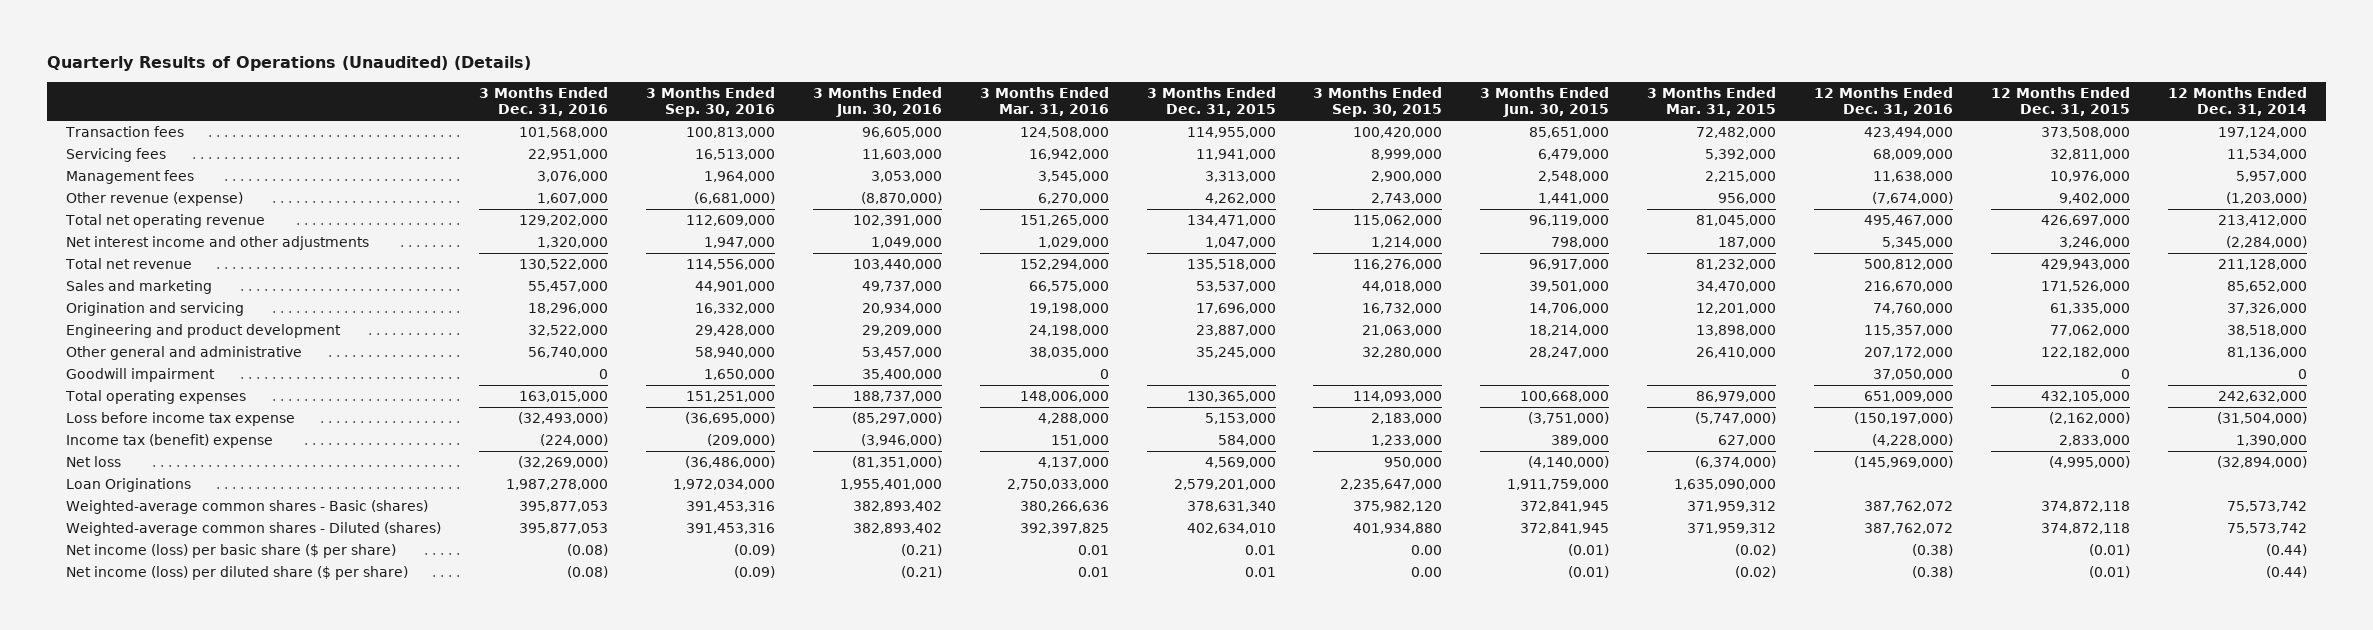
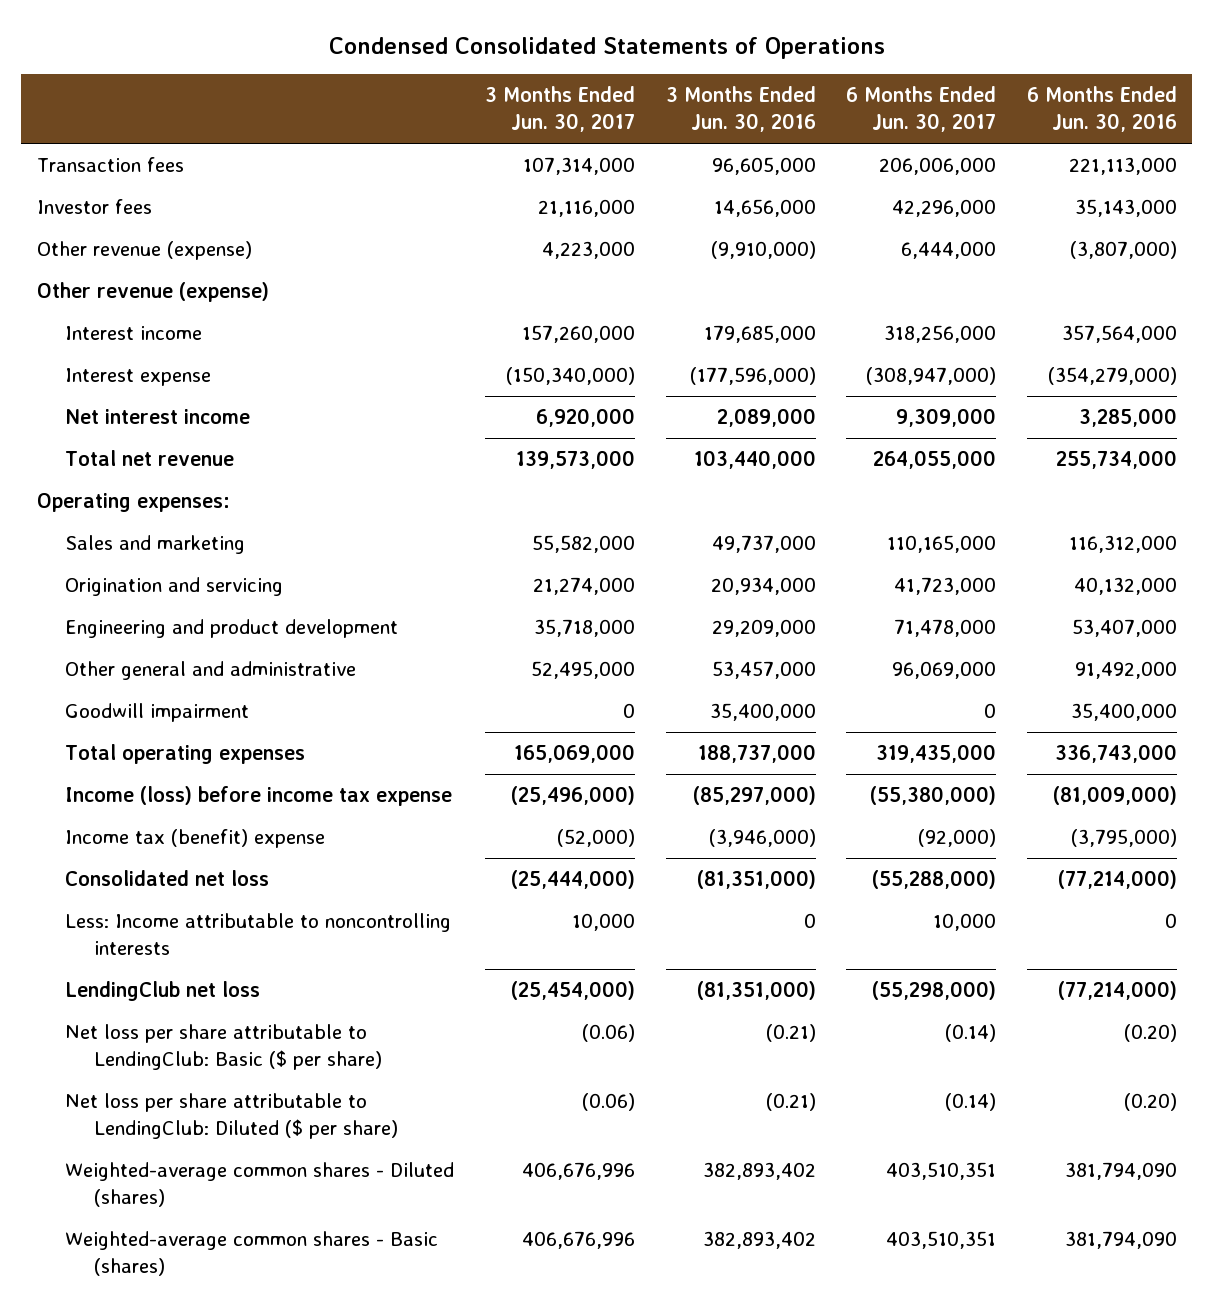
- Quarterly Results of Operations (Unaudited) (Details)
+ Condensed Consolidated Statements of Operations
- | 3 Months Ended Dec. 31, 2016 | 3 Months Ended Sep. 30, 2016 | 3 Months Ended Jun. 30, 2016 | 3 Months Ended Mar. 31, 2016 | 3 Months Ended Dec. 31, 2015 | 3 Months Ended Sep. 30, 2015 | 3 Months Ended Jun. 30, 2015 | 3 Months Ended Mar. 31, 2015 | 12 Months Ended Dec. 31, 2016 | 12 Months Ended Dec. 31, 2015 | 12 Months Ended Dec. 31, 2014
+ | 3 Months Ended Jun. 30, 2017 | 3 Months Ended Jun. 30, 2016 | 6 Months Ended Jun. 30, 2017 | 6 Months Ended Jun. 30, 2016
- Servicing fees | 22,951,000 | 16,513,000 | 11,603,000 | 16,942,000 | 11,941,000 | 8,999,000 | 6,479,000 | 5,392,000 | 68,009,000 | 32,811,000 | 11,534,000
- Management fees | 3,076,000 | 1,964,000 | 3,053,000 | 3,545,000 | 3,313,000 | 2,900,000 | 2,548,000 | 2,215,000 | 11,638,000 | 10,976,000 | 5,957,000
- Other revenue (expense) | 1,607,000 | (6,681,000) | (8,870,000) | 6,270,000 | 4,262,000 | 2,743,000 | 1,441,000 | 956,000 | (7,674,000) | 9,402,000 | (1,203,000)
- Total net operating revenue | 129,202,000 | 112,609,000 | 102,391,000 | 151,265,000 | 134,471,000 | 115,062,000 | 96,119,000 | 81,045,000 | 495,467,000 | 426,697,000 | 213,412,000
- Net interest income and other adjustments | 1,320,000 | 1,947,000 | 1,049,000 | 1,029,000 | 1,047,000 | 1,214,000 | 798,000 | 187,000 | 5,345,000 | 3,246,000 | (2,284,000)
+ Investor fees | 21,116,000 | 14,656,000 | 42,296,000 | 35,143,000
+ Other revenue (expense) | 4,223,000 | (9,910,000) | 6,444,000 | (3,807,000)
+ Other revenue (expense)
+ Interest income | 157,260,000 | 179,685,000 | 318,256,000 | 357,564,000
+ Interest expense | (150,340,000) | (177,596,000) | (308,947,000) | (354,279,000)
+ Net interest income | 6,920,000 | 2,089,000 | 9,309,000 | 3,285,000
+ Operating expenses:
- Loss before income tax expense | (32,493,000) | (36,695,000) | (85,297,000) | 4,288,000 | 5,153,000 | 2,183,000 | (3,751,000) | (5,747,000) | (150,197,000) | (2,162,000) | (31,504,000)
+ Income (loss) before income tax expense | (25,496,000) | (85,297,000) | (55,380,000) | (81,009,000)
- Net loss | (32,269,000) | (36,486,000) | (81,351,000) | 4,137,000 | 4,569,000 | 950,000 | (4,140,000) | (6,374,000) | (145,969,000) | (4,995,000) | (32,894,000)
- Loan Originations | 1,987,278,000 | 1,972,034,000 | 1,955,401,000 | 2,750,033,000 | 2,579,201,000 | 2,235,647,000 | 1,911,759,000 | 1,635,090,000 | | |
+ Consolidated net loss | (25,444,000) | (81,351,000) | (55,288,000) | (77,214,000)
+ Less: Income attributable to noncontrolling interests | 10,000 | 0 | 10,000 | 0
+ LendingClub net loss | (25,454,000) | (81,351,000) | (55,298,000) | (77,214,000)
+ Net loss per share attributable to LendingClub: Basic ($ per share) | (0.06) | (0.21) | (0.14) | (0.20)
+ Net loss per share attributable to LendingClub: Diluted ($ per share) | (0.06) | (0.21) | (0.14) | (0.20)
- Net income (loss) per basic share ($ per share) | (0.08) | (0.09) | (0.21) | 0.01 | 0.01 | 0.00 | (0.01) | (0.02) | (0.38) | (0.01) | (0.44)
- Net income (loss) per diluted share ($ per share) | (0.08) | (0.09) | (0.21) | 0.01 | 0.01 | 0.00 | (0.01) | (0.02) | (0.38) | (0.01) | (0.44)
moved down: Weighted-average common shares - Basic (shares) | 406,676,996 | 382,893,402 | 403,510,351 | 381,794,090

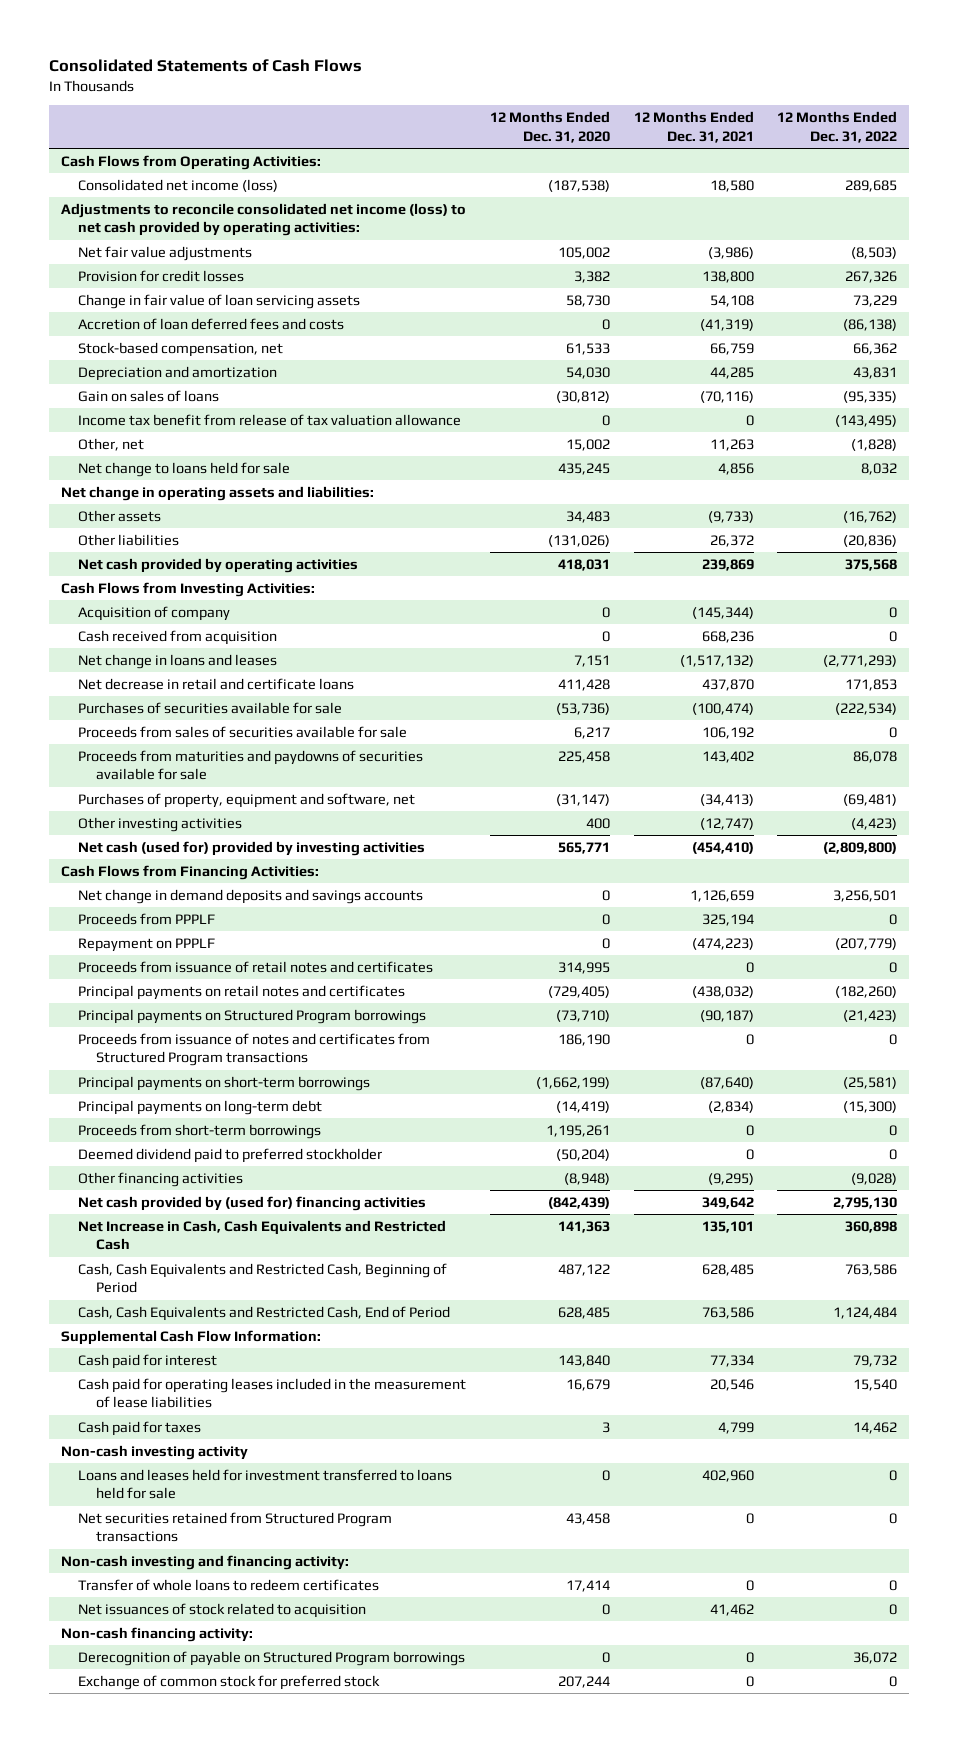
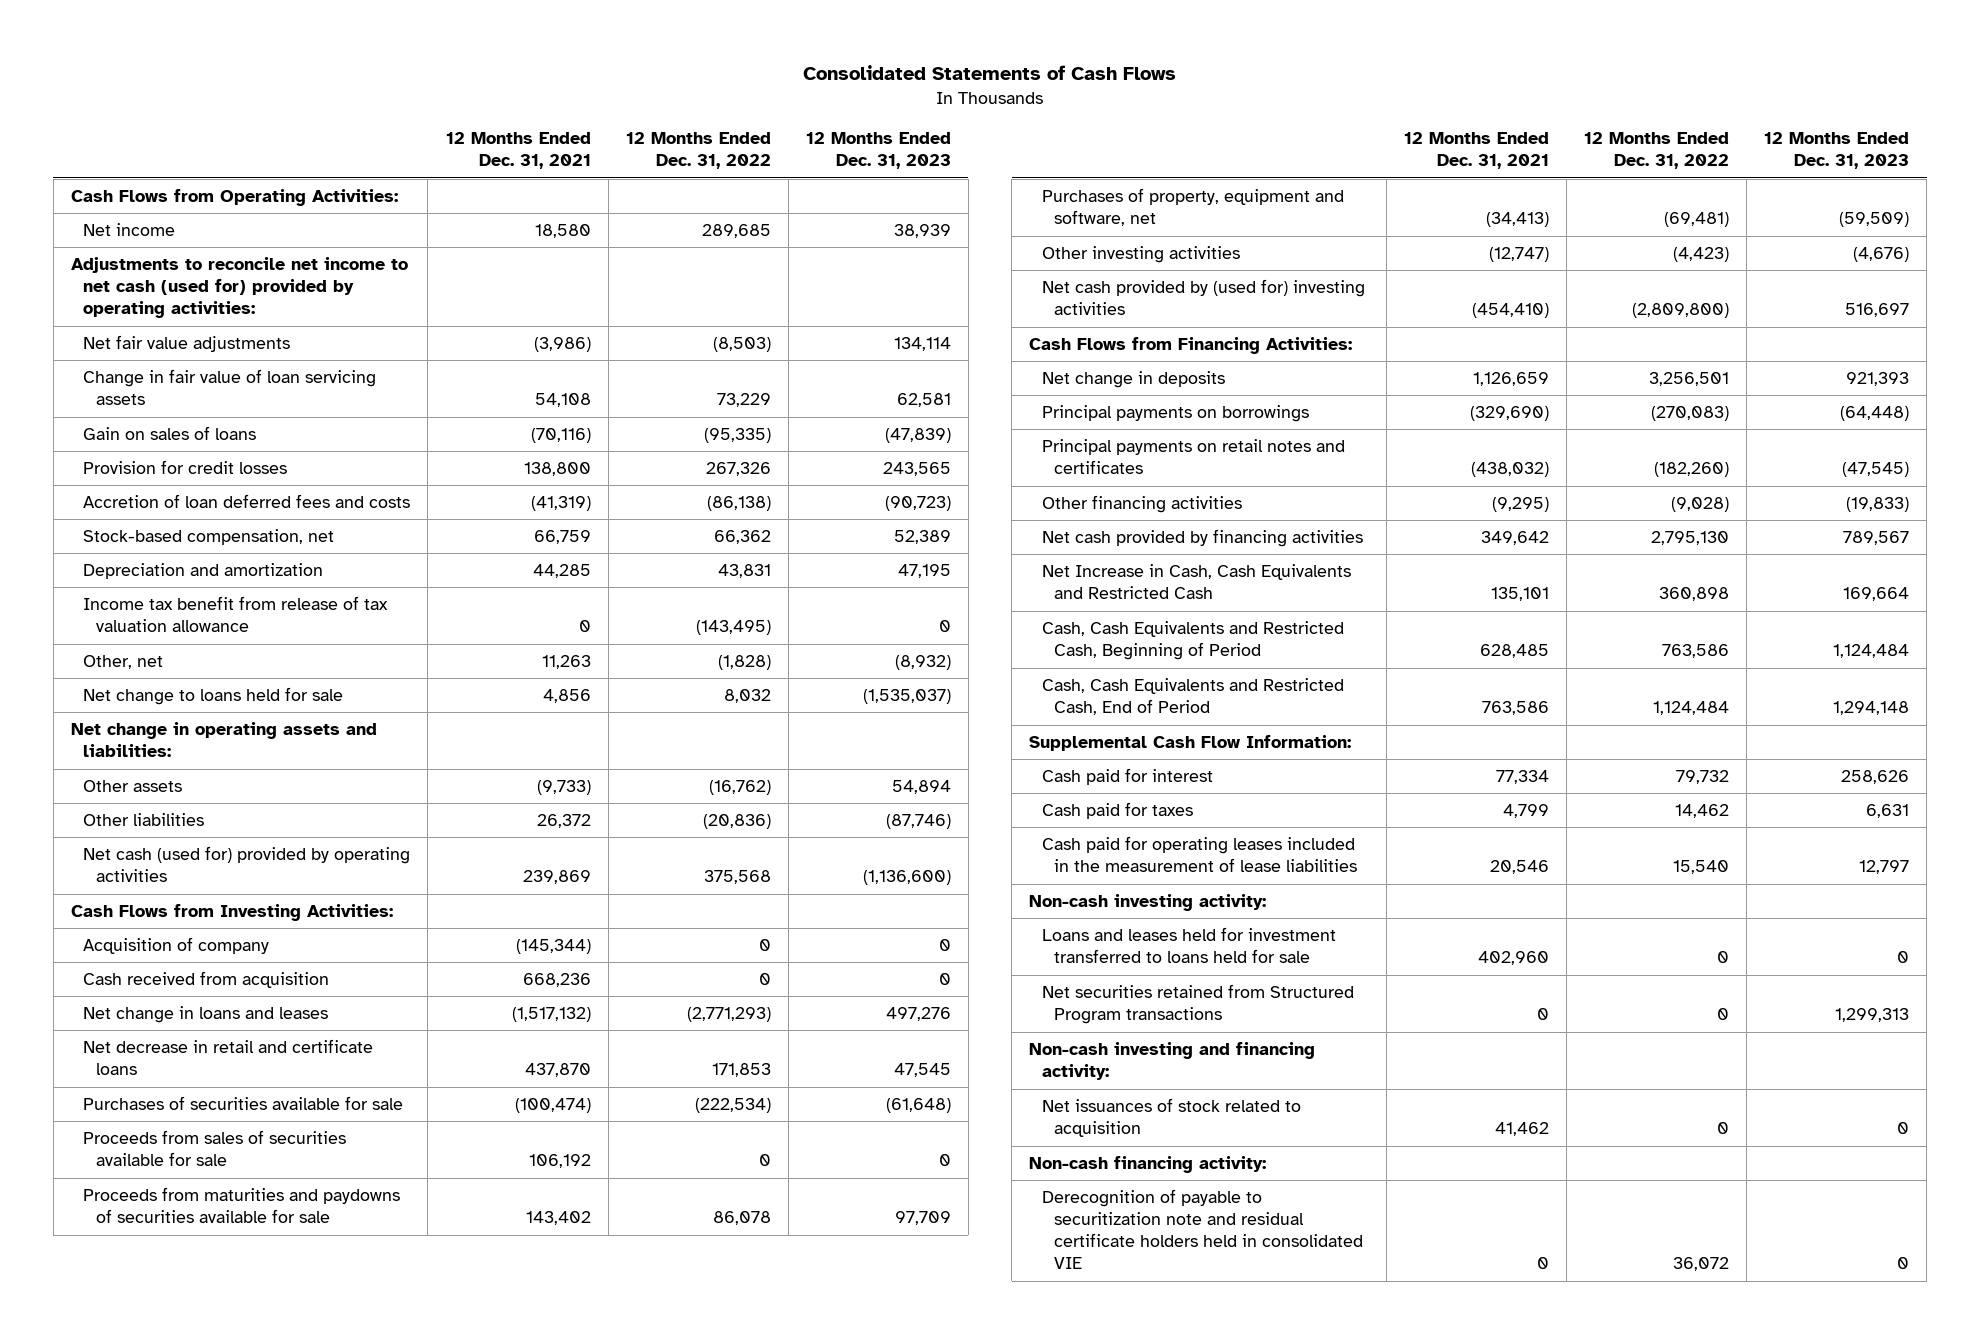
- | 12 Months Ended Dec. 31, 2020 | 12 Months Ended Dec. 31, 2021 | 12 Months Ended Dec. 31, 2022
+ | 12 Months Ended Dec. 31, 2021 | 12 Months Ended Dec. 31, 2022 | 12 Months Ended Dec. 31, 2023
- Consolidated net income (loss) | (187,538) | 18,580 | 289,685
- Adjustments to reconcile consolidated net income (loss) to net cash provided by operating activities:
+ Net income | 18,580 | 289,685 | 38,939
+ Adjustments to reconcile net income to net cash (used for) provided by operating activities:
moved up: Gain on sales of loans | (70,116) | (95,335) | (47,839)
moved down: Provision for credit losses | 138,800 | 267,326 | 243,565
- Net cash provided by operating activities | 418,031 | 239,869 | 375,568
+ Net cash (used for) provided by operating activities | 239,869 | 375,568 | (1,136,600)
- Net cash (used for) provided by investing activities | 565,771 | (454,410) | (2,809,800)
+ Net cash provided by (used for) investing activities | (454,410) | (2,809,800) | 516,697
- Net change in demand deposits and savings accounts | 0 | 1,126,659 | 3,256,501
- Proceeds from PPPLF | 0 | 325,194 | 0
- Repayment on PPPLF | 0 | (474,223) | (207,779)
- Proceeds from issuance of retail notes and certificates | 314,995 | 0 | 0
+ Net change in deposits | 1,126,659 | 3,256,501 | 921,393
+ Principal payments on borrowings | (329,690) | (270,083) | (64,448)
- Principal payments on Structured Program borrowings | (73,710) | (90,187) | (21,423)
- Proceeds from issuance of notes and certificates from Structured Program transactions | 186,190 | 0 | 0
- Principal payments on short-term borrowings | (1,662,199) | (87,640) | (25,581)
- Principal payments on long-term debt | (14,419) | (2,834) | (15,300)
- Proceeds from short-term borrowings | 1,195,261 | 0 | 0
- Deemed dividend paid to preferred stockholder | (50,204) | 0 | 0
- Net cash provided by (used for) financing activities | (842,439) | 349,642 | 2,795,130
+ Net cash provided by financing activities | 349,642 | 2,795,130 | 789,567
- Non-cash investing activity
moved down: Cash paid for operating leases included in the measurement of lease liabilities | 20,546 | 15,540 | 12,797
+ Non-cash investing activity:
- Transfer of whole loans to redeem certificates | 17,414 | 0 | 0
- Derecognition of payable on Structured Program borrowings | 0 | 0 | 36,072
- Exchange of common stock for preferred stock | 207,244 | 0 | 0
+ Derecognition of payable to securitization note and residual certificate holders held in consolidated VIE | 0 | 36,072 | 0

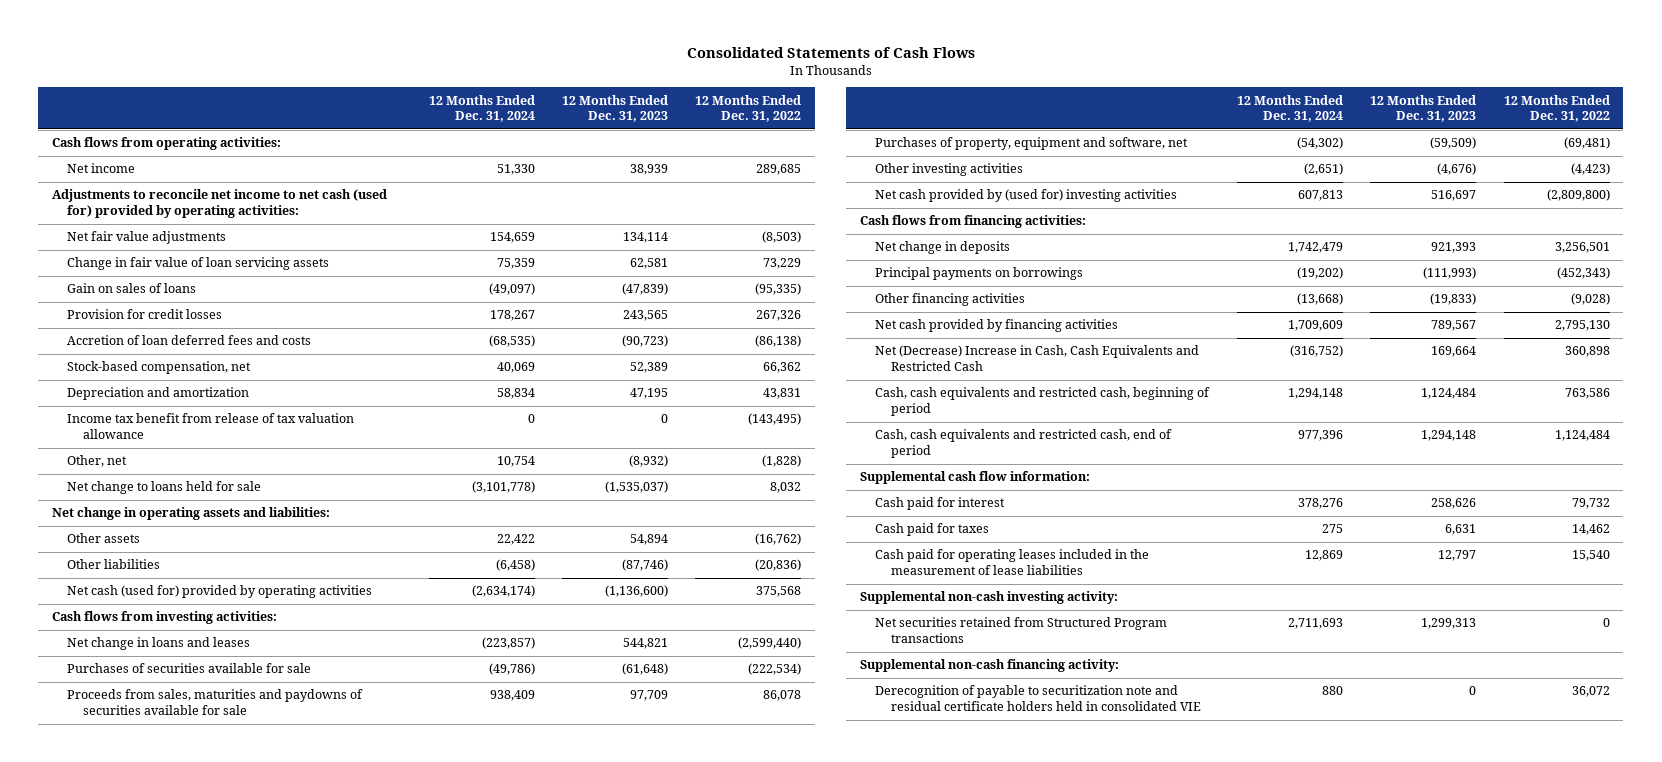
- | 12 Months Ended Dec. 31, 2021 | 12 Months Ended Dec. 31, 2022 | 12 Months Ended Dec. 31, 2023
+ | 12 Months Ended Dec. 31, 2024 | 12 Months Ended Dec. 31, 2023 | 12 Months Ended Dec. 31, 2022
- Cash Flows from Operating Activities:
+ Cash flows from operating activities:
- Cash Flows from Investing Activities:
- Acquisition of company | (145,344) | 0 | 0
- Cash received from acquisition | 668,236 | 0 | 0
- Net change in loans and leases | (1,517,132) | (2,771,293) | 497,276
- Net decrease in retail and certificate loans | 437,870 | 171,853 | 47,545
+ Cash flows from investing activities:
+ Net change in loans and leases | (223,857) | 544,821 | (2,599,440)
- Proceeds from sales of securities available for sale | 106,192 | 0 | 0
- Proceeds from maturities and paydowns of securities available for sale | 143,402 | 86,078 | 97,709
+ Proceeds from sales, maturities and paydowns of securities available for sale | 938,409 | 97,709 | 86,078
- Cash Flows from Financing Activities:
+ Cash flows from financing activities:
- Principal payments on borrowings | (329,690) | (270,083) | (64,448)
- Principal payments on retail notes and certificates | (438,032) | (182,260) | (47,545)
+ Principal payments on borrowings | (19,202) | (111,993) | (452,343)
- Net Increase in Cash, Cash Equivalents and Restricted Cash | 135,101 | 360,898 | 169,664
- Cash, Cash Equivalents and Restricted Cash, Beginning of Period | 628,485 | 763,586 | 1,124,484
- Cash, Cash Equivalents and Restricted Cash, End of Period | 763,586 | 1,124,484 | 1,294,148
- Supplemental Cash Flow Information:
+ Net (Decrease) Increase in Cash, Cash Equivalents and Restricted Cash | (316,752) | 169,664 | 360,898
+ Cash, cash equivalents and restricted cash, beginning of period | 1,294,148 | 1,124,484 | 763,586
+ Cash, cash equivalents and restricted cash, end of period | 977,396 | 1,294,148 | 1,124,484
+ Supplemental cash flow information:
- Non-cash investing activity:
- Loans and leases held for investment transferred to loans held for sale | 402,960 | 0 | 0
+ Supplemental non-cash investing activity:
- Non-cash investing and financing activity:
- Net issuances of stock related to acquisition | 41,462 | 0 | 0
- Non-cash financing activity:
+ Supplemental non-cash financing activity:

